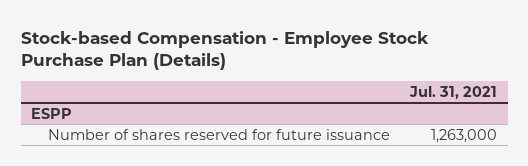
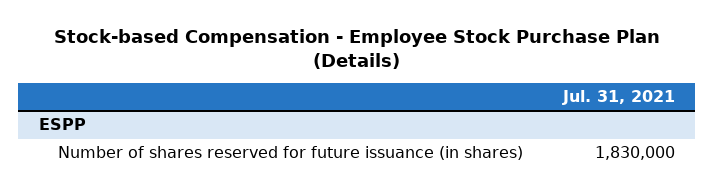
@ ESPP
- Number of shares reserved for future issuance | 1,263,000
+ Number of shares reserved for future issuance (in shares) | 1,830,000

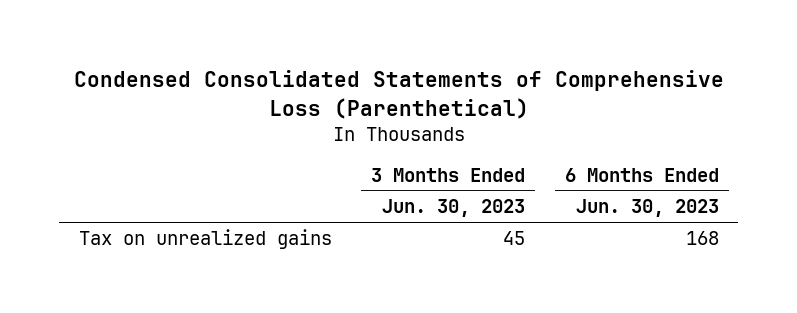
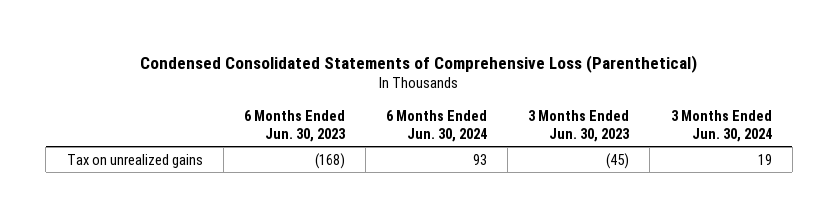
- | 3 Months Ended Jun. 30, 2023 | 6 Months Ended Jun. 30, 2023
+ | 6 Months Ended Jun. 30, 2023 | 6 Months Ended Jun. 30, 2024 | 3 Months Ended Jun. 30, 2023 | 3 Months Ended Jun. 30, 2024
- Tax on unrealized gains | 45 | 168
+ Tax on unrealized gains | (168) | 93 | (45) | 19

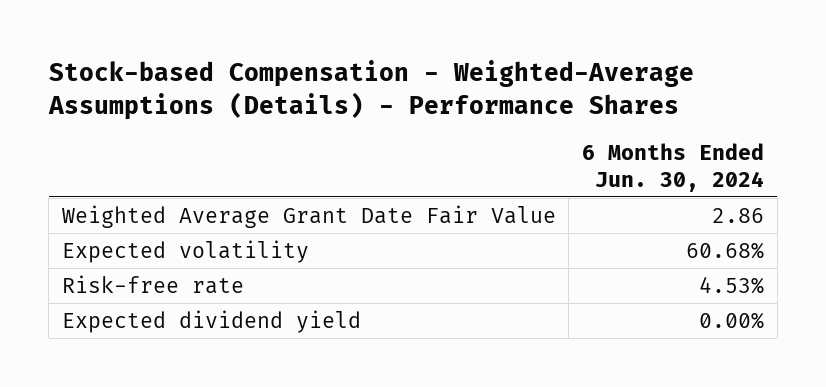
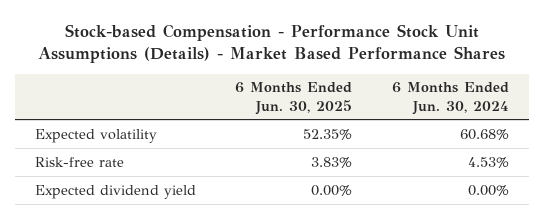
- Stock-based Compensation - Weighted-Average Assumptions (Details) - Performance Shares
+ Stock-based Compensation - Performance Stock Unit Assumptions (Details) - Market Based Performance Shares
- | 6 Months Ended Jun. 30, 2024
+ | 6 Months Ended Jun. 30, 2025 | 6 Months Ended Jun. 30, 2024
- Weighted Average Grant Date Fair Value | 2.86

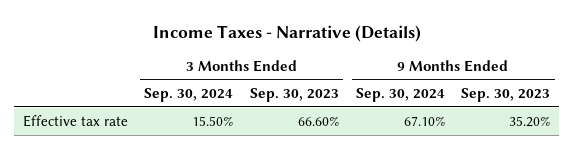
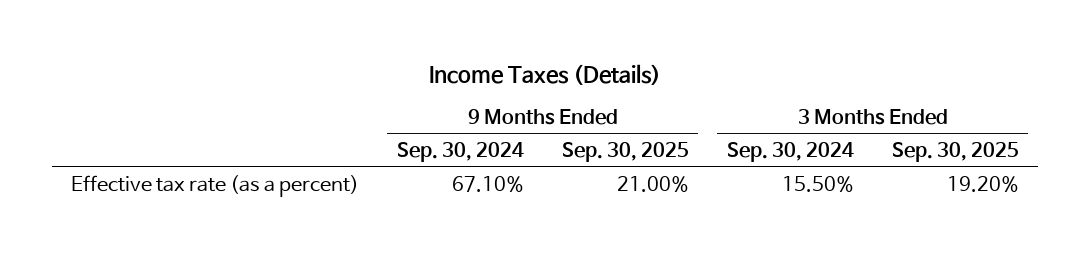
- Income Taxes - Narrative (Details)
+ Income Taxes (Details)
- | 3 Months Ended Sep. 30, 2024 | 3 Months Ended Sep. 30, 2023 | 9 Months Ended Sep. 30, 2024 | 9 Months Ended Sep. 30, 2023
+ | 9 Months Ended Sep. 30, 2024 | 9 Months Ended Sep. 30, 2025 | 3 Months Ended Sep. 30, 2024 | 3 Months Ended Sep. 30, 2025
- Effective tax rate | 15.50% | 66.60% | 67.10% | 35.20%
+ Effective tax rate (as a percent) | 67.10% | 21.00% | 15.50% | 19.20%

